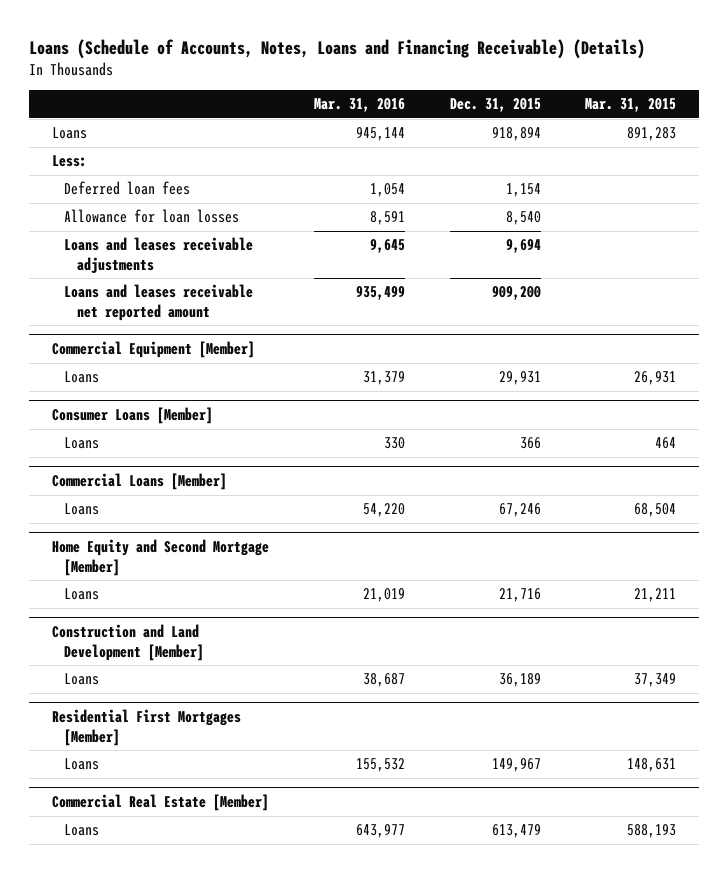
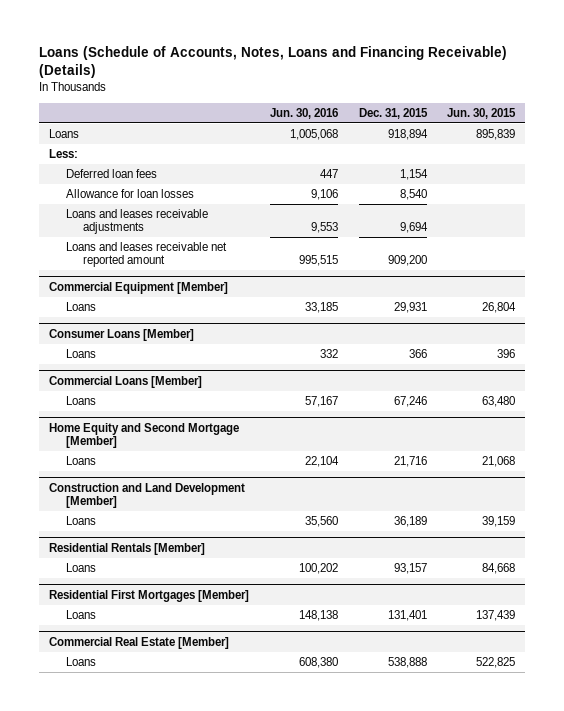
- | Mar. 31, 2016 | Dec. 31, 2015 | Mar. 31, 2015
+ | Jun. 30, 2016 | Dec. 31, 2015 | Jun. 30, 2015
+ Residential Rentals [Member]
+ Loans | 100,202 | 93,157 | 84,668
@ Residential First Mortgages [Member]
- Loans | 155,532 | 149,967 | 148,631
+ Loans | 148,138 | 131,401 | 137,439
@ Commercial Real Estate [Member]
- Loans | 643,977 | 613,479 | 588,193
+ Loans | 608,380 | 538,888 | 522,825

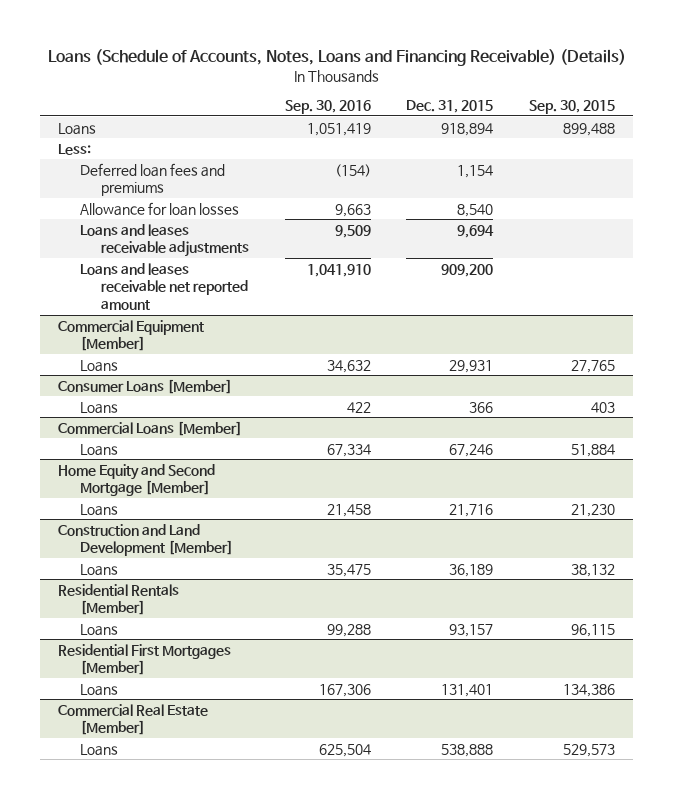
- | Jun. 30, 2016 | Dec. 31, 2015 | Jun. 30, 2015
+ | Sep. 30, 2016 | Dec. 31, 2015 | Sep. 30, 2015
- Deferred loan fees | 447 | 1,154 |
+ Deferred loan fees and premiums | (154) | 1,154 |

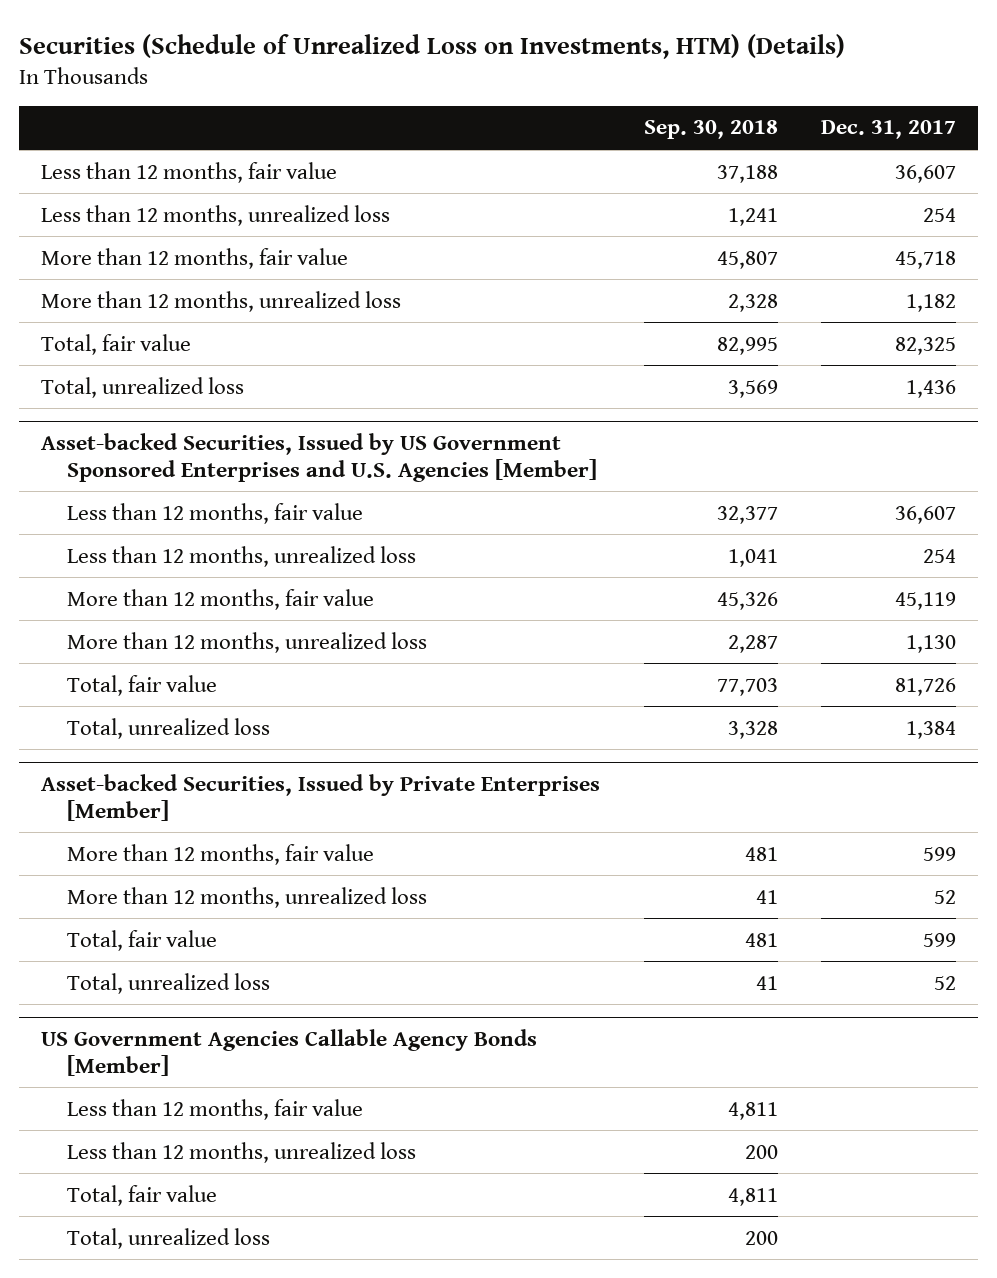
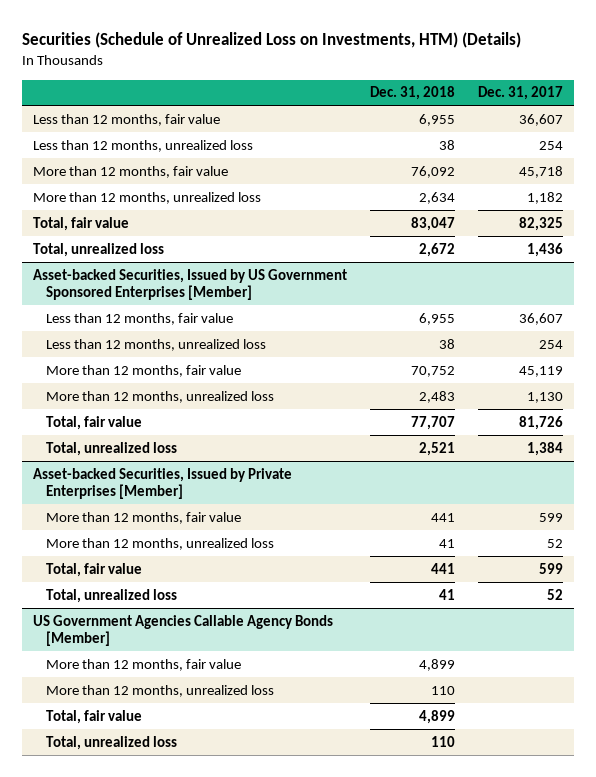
- | Sep. 30, 2018 | Dec. 31, 2017
+ | Dec. 31, 2018 | Dec. 31, 2017
- Asset-backed Securities, Issued by US Government Sponsored Enterprises and U.S. Agencies [Member]
+ Asset-backed Securities, Issued by US Government Sponsored Enterprises [Member]
@ US Government Agencies Callable Agency Bonds [Member]
- Less than 12 months, fair value | 4,811 |
- Less than 12 months, unrealized loss | 200 |
+ More than 12 months, fair value | 4,899 |
+ More than 12 months, unrealized loss | 110 |

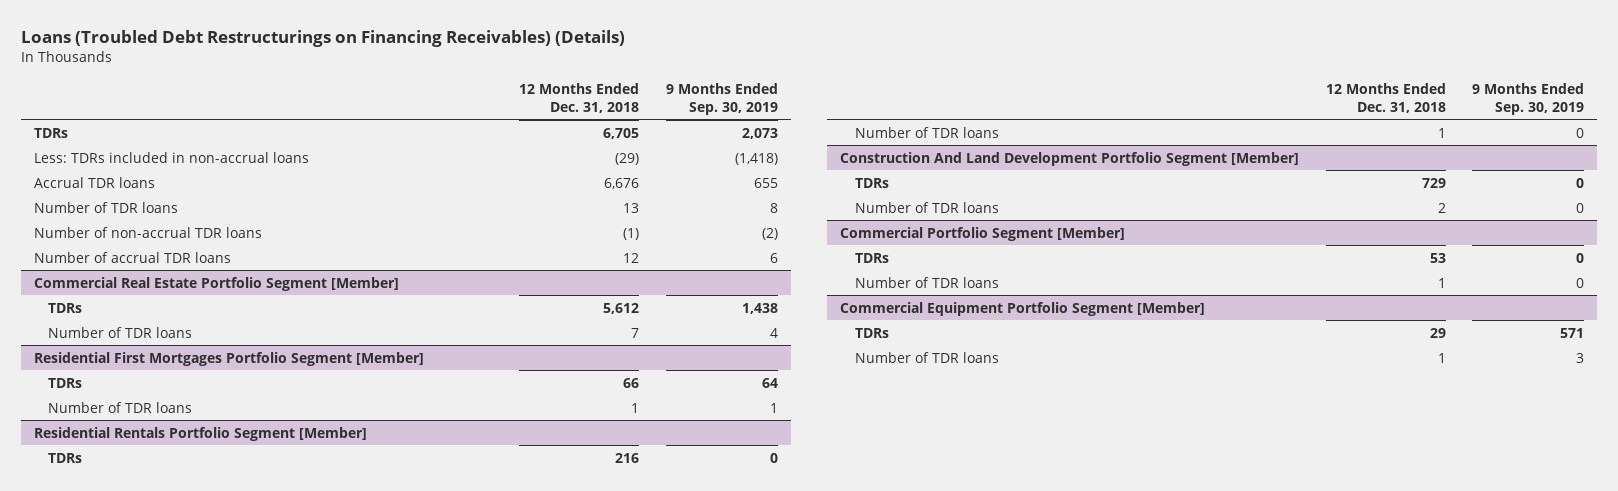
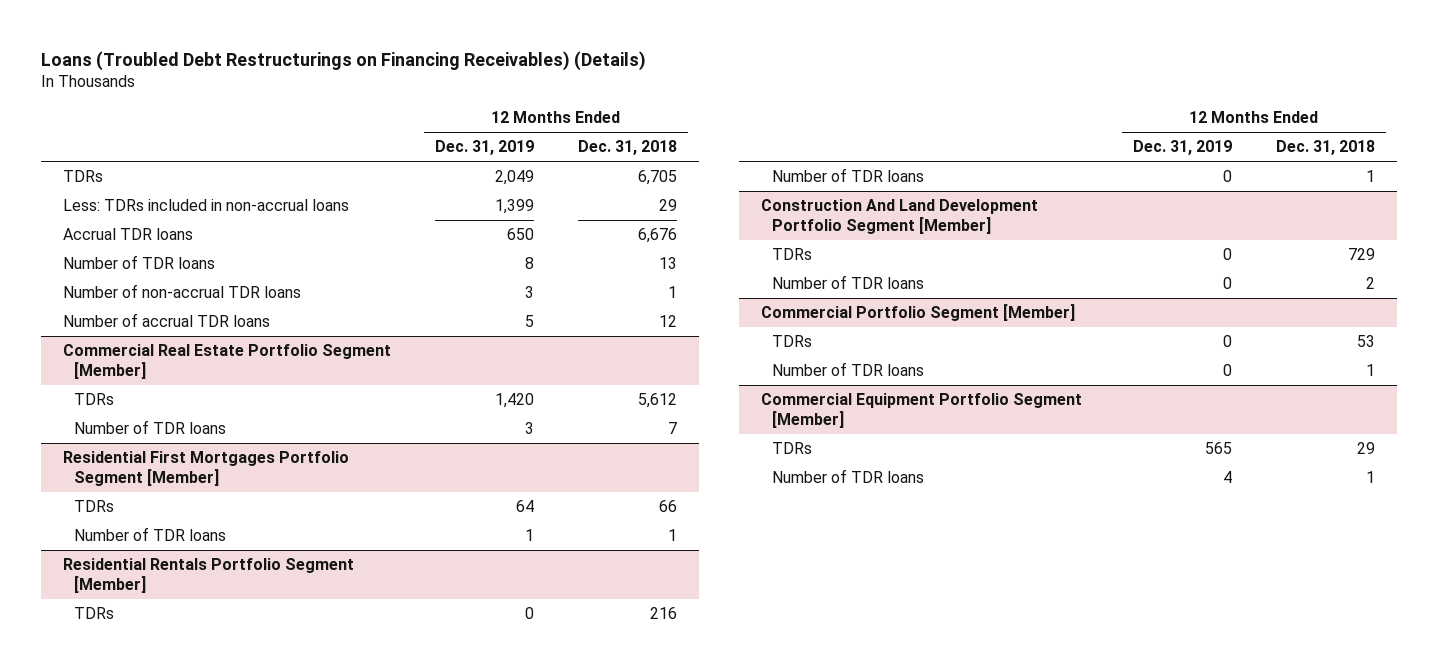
- | 12 Months Ended Dec. 31, 2018 | 9 Months Ended Sep. 30, 2019
+ | 12 Months Ended Dec. 31, 2019 | 12 Months Ended Dec. 31, 2018
- Less: TDRs included in non-accrual loans | (29) | (1,418)
+ Less: TDRs included in non-accrual loans | 1,399 | 29
- Number of non-accrual TDR loans | (1) | (2)
+ Number of non-accrual TDR loans | 3 | 1

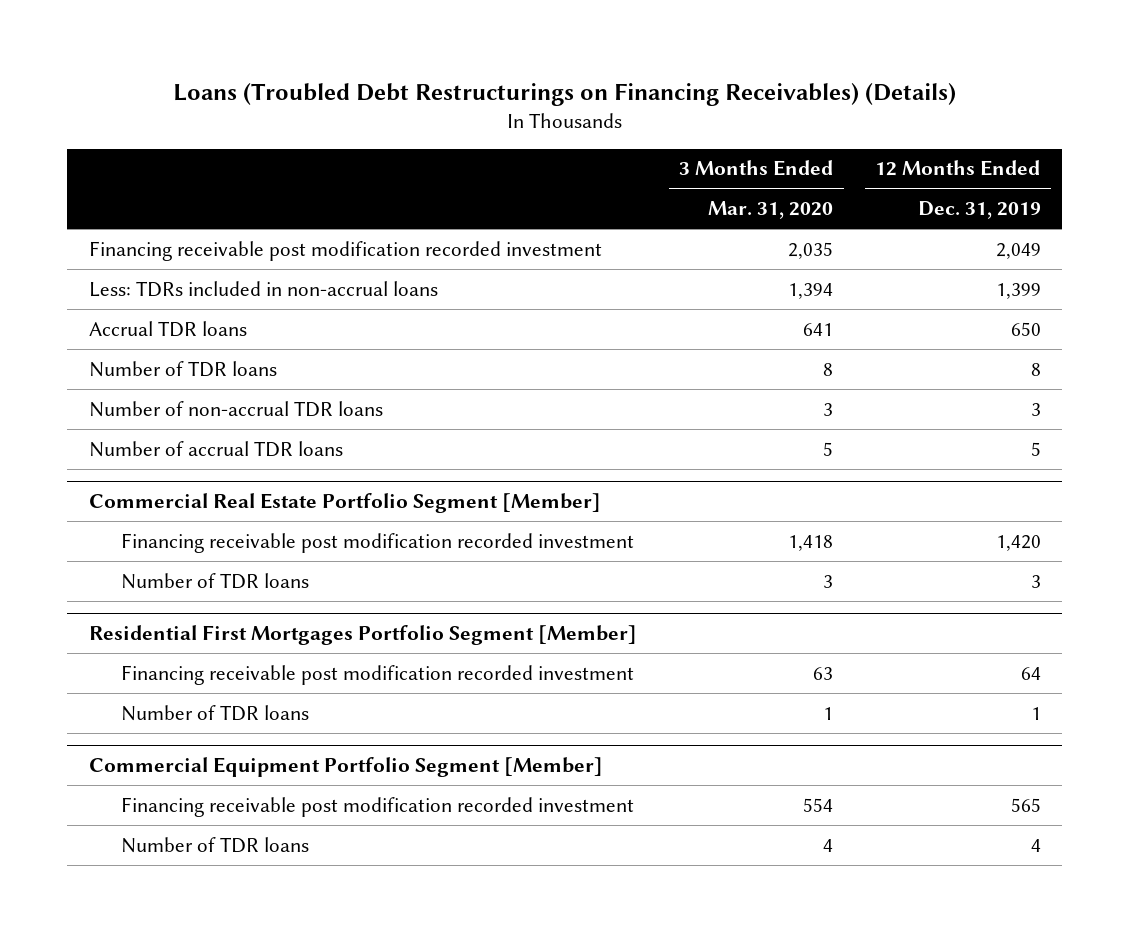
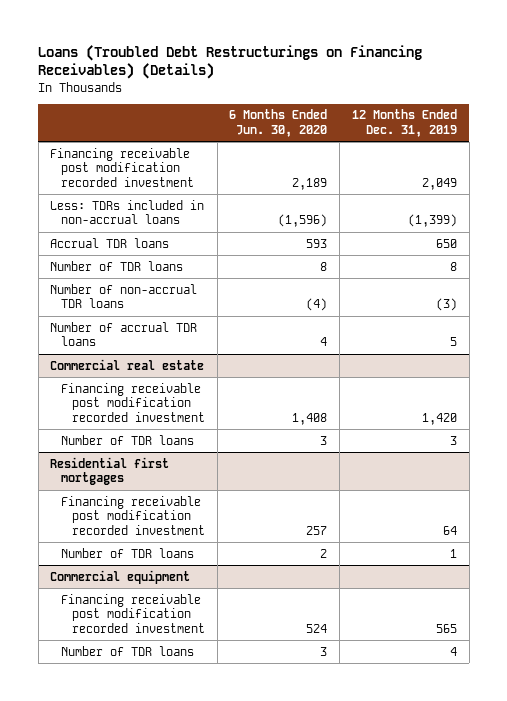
- | 3 Months Ended Mar. 31, 2020 | 12 Months Ended Dec. 31, 2019
+ | 6 Months Ended Jun. 30, 2020 | 12 Months Ended Dec. 31, 2019
- Less: TDRs included in non-accrual loans | 1,394 | 1,399
+ Less: TDRs included in non-accrual loans | (1,596) | (1,399)
- Number of non-accrual TDR loans | 3 | 3
+ Number of non-accrual TDR loans | (4) | (3)
- Commercial Real Estate Portfolio Segment [Member]
+ Commercial real estate
- Residential First Mortgages Portfolio Segment [Member]
+ Residential first mortgages
- Commercial Equipment Portfolio Segment [Member]
+ Commercial equipment

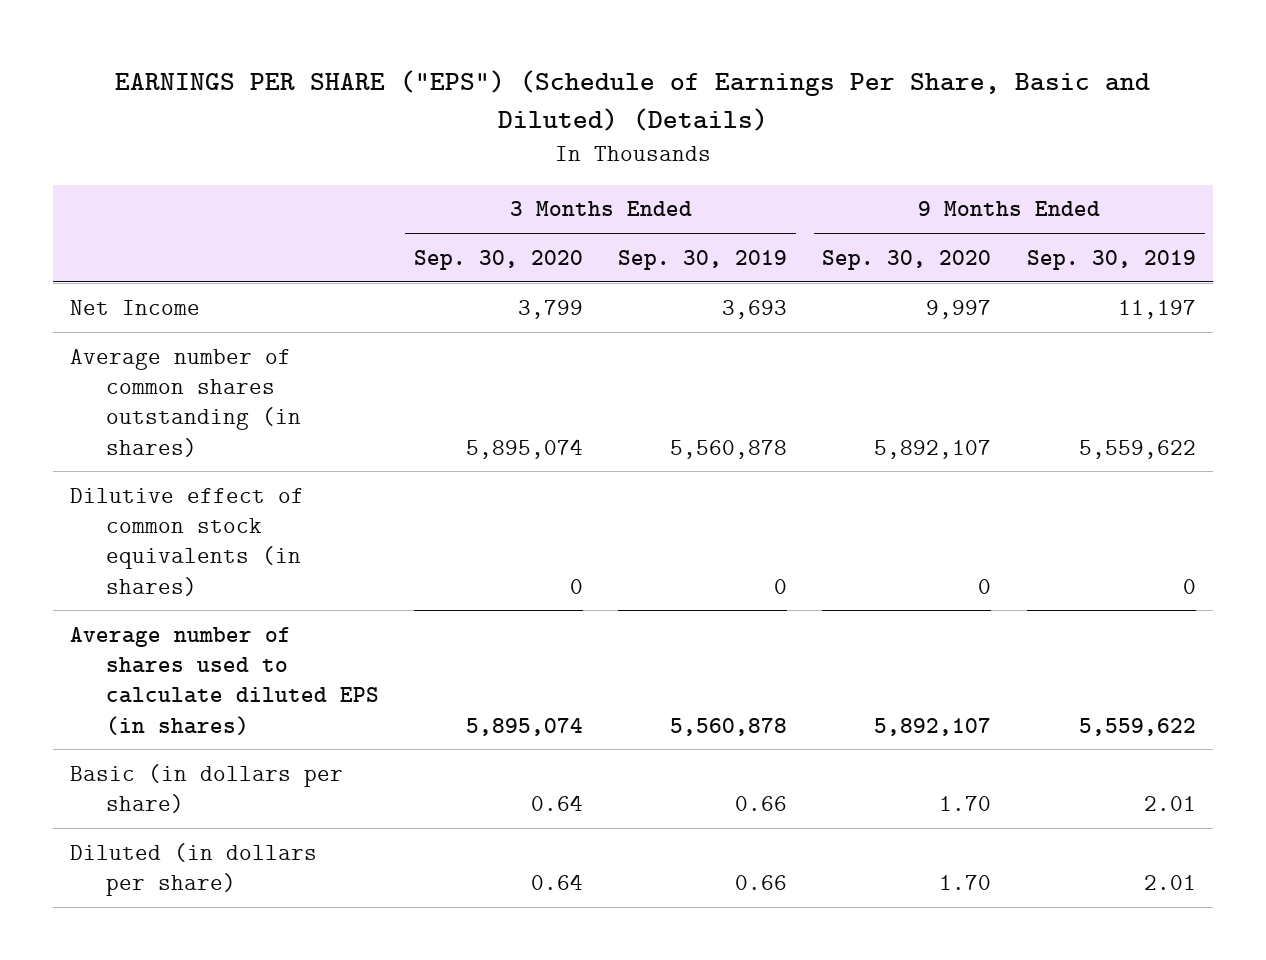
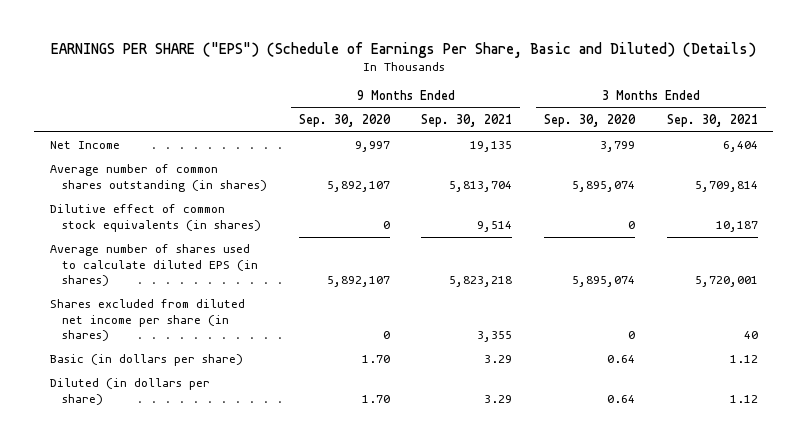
- | 3 Months Ended Sep. 30, 2020 | 3 Months Ended Sep. 30, 2019 | 9 Months Ended Sep. 30, 2020 | 9 Months Ended Sep. 30, 2019
+ | 9 Months Ended Sep. 30, 2020 | 9 Months Ended Sep. 30, 2021 | 3 Months Ended Sep. 30, 2020 | 3 Months Ended Sep. 30, 2021
+ Shares excluded from diluted net income per share (in shares) | 0 | 3,355 | 0 | 40

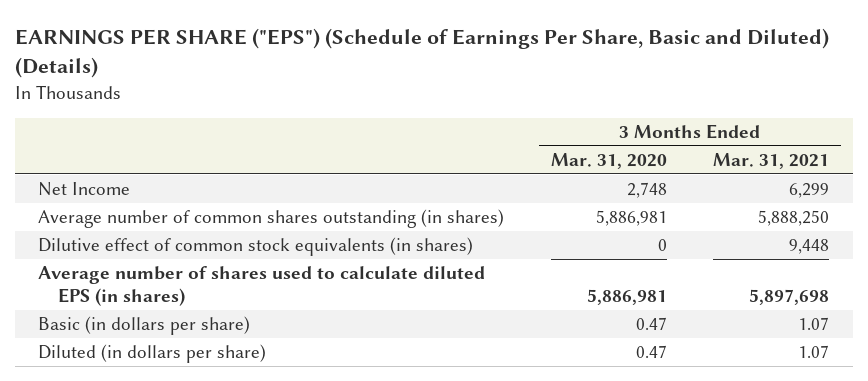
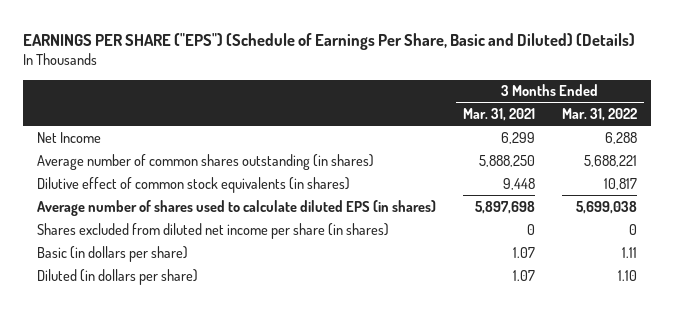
- | 3 Months Ended Mar. 31, 2020 | 3 Months Ended Mar. 31, 2021
+ | 3 Months Ended Mar. 31, 2021 | 3 Months Ended Mar. 31, 2022
+ Shares excluded from diluted net income per share (in shares) | 0 | 0

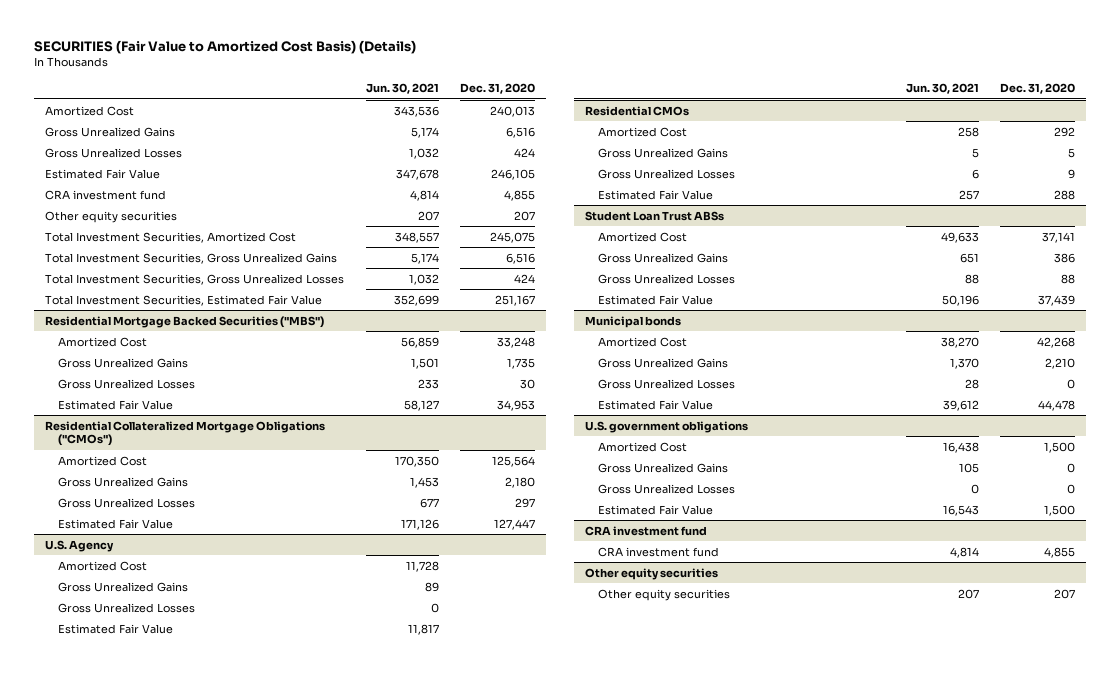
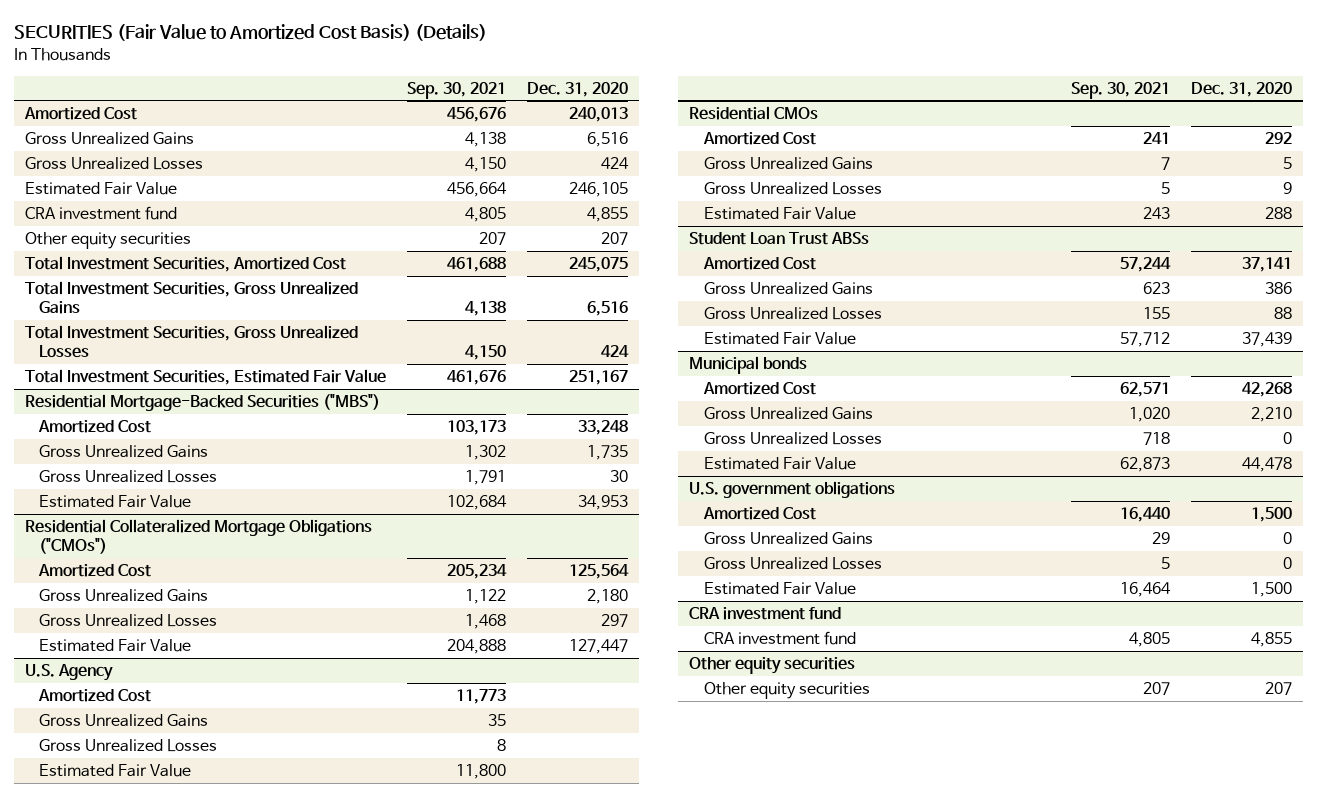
- | Jun. 30, 2021 | Dec. 31, 2020
+ | Sep. 30, 2021 | Dec. 31, 2020
- Residential Mortgage Backed Securities ("MBS")
+ Residential Mortgage-Backed Securities ("MBS")

